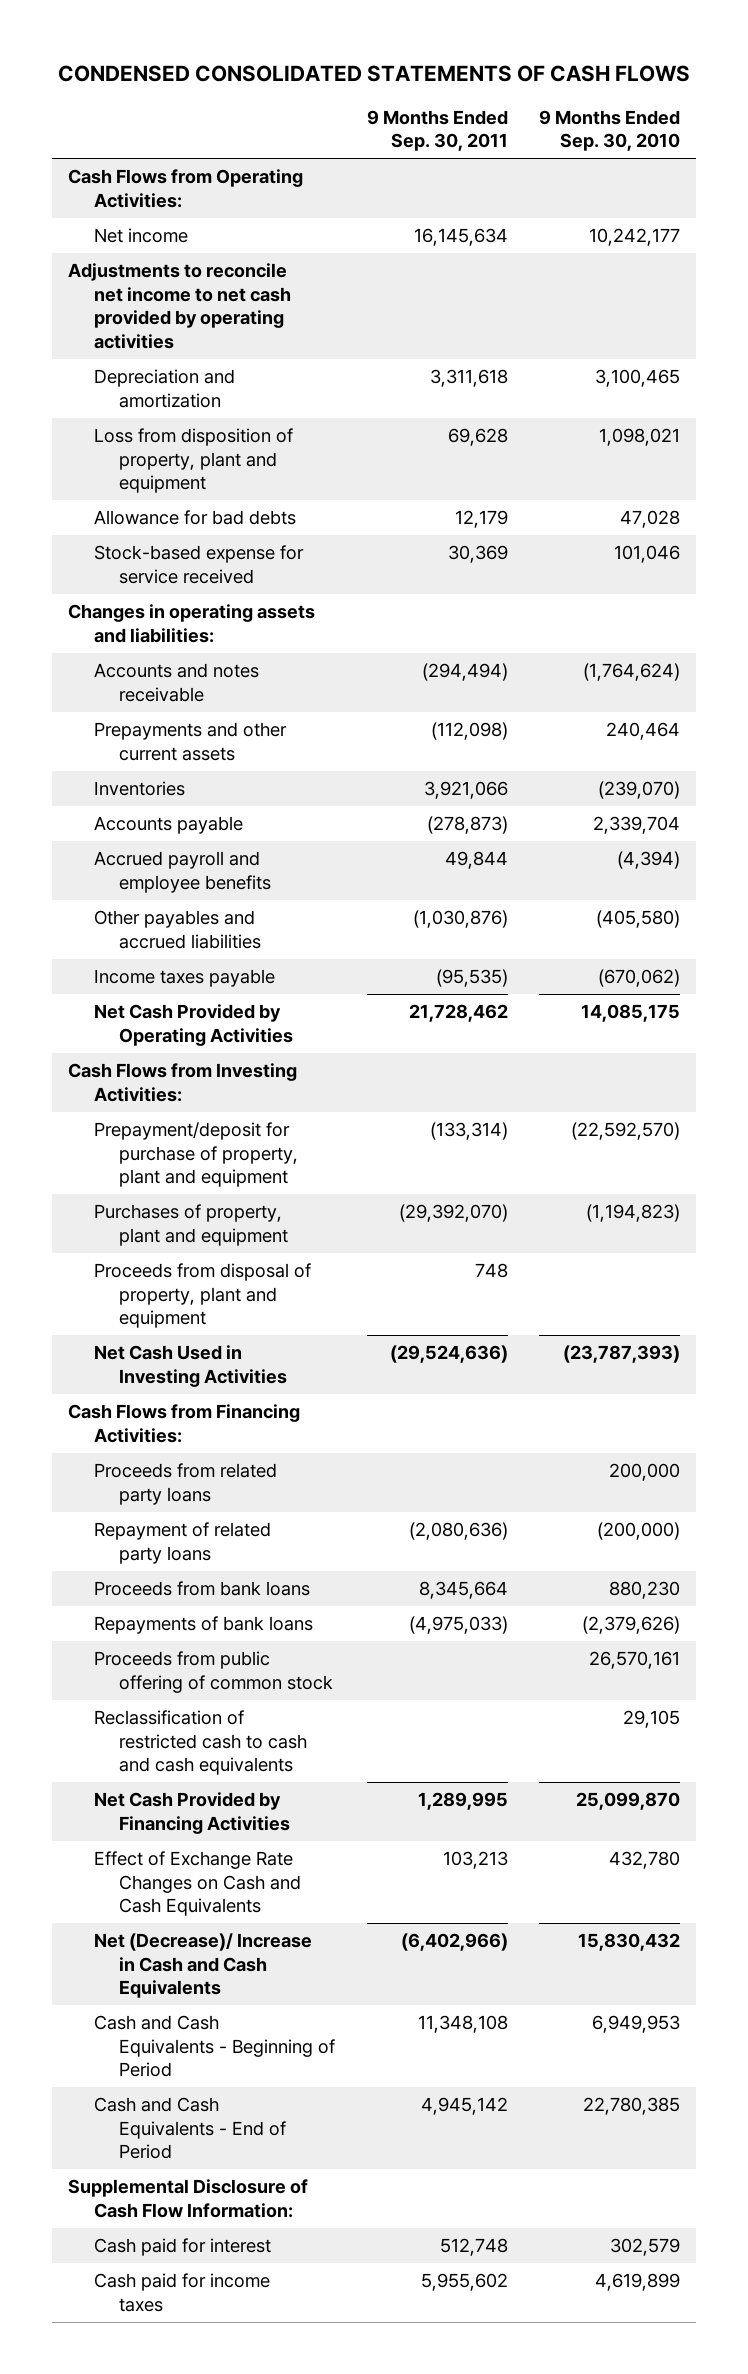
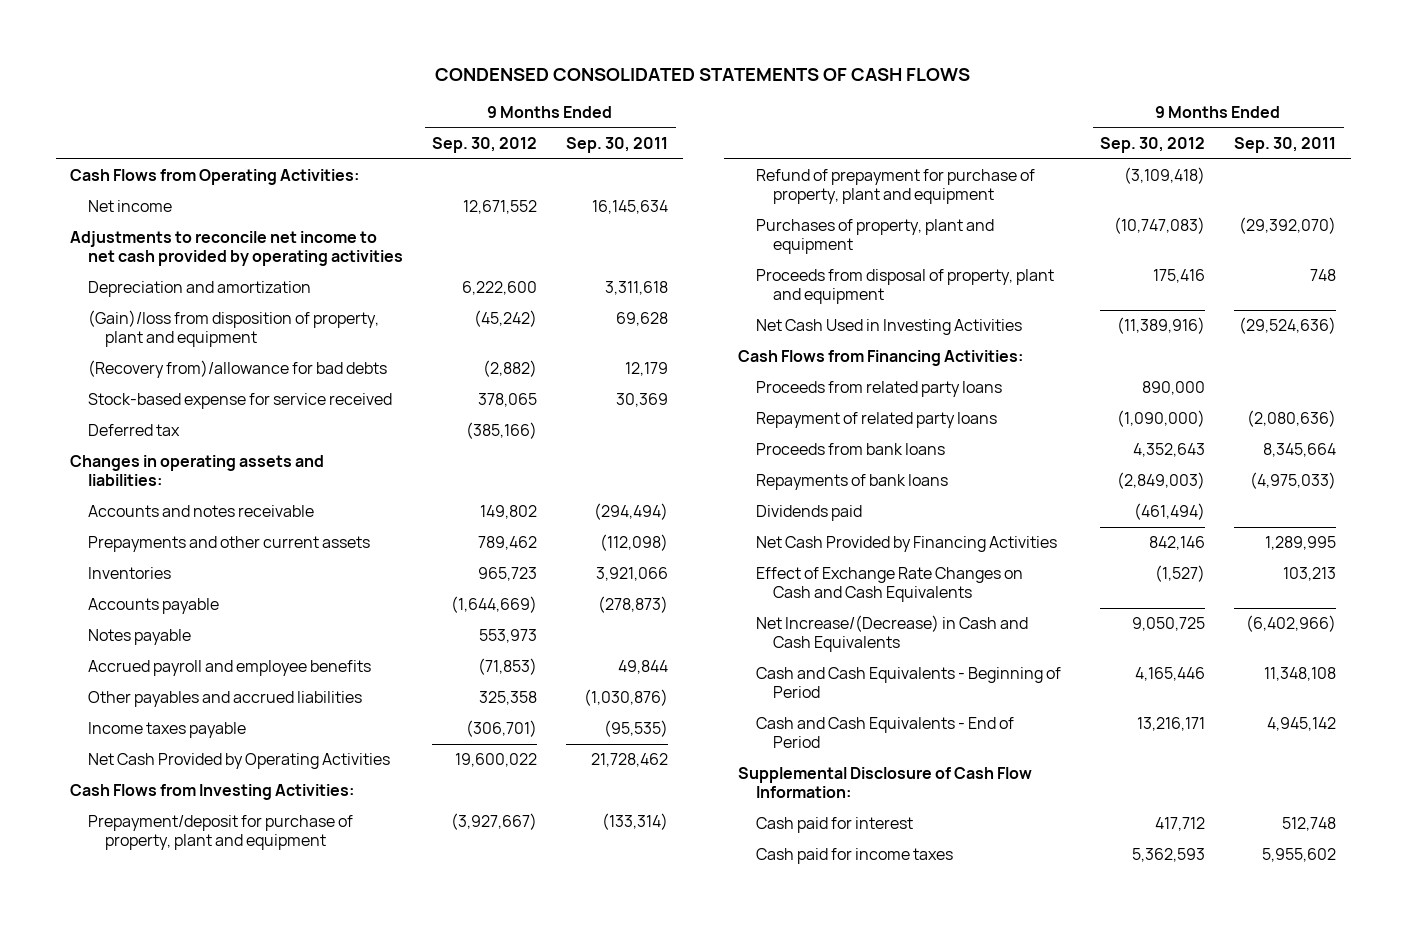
- | 9 Months Ended Sep. 30, 2011 | 9 Months Ended Sep. 30, 2010
+ | 9 Months Ended Sep. 30, 2012 | 9 Months Ended Sep. 30, 2011
- Loss from disposition of property, plant and equipment | 69,628 | 1,098,021
- Allowance for bad debts | 12,179 | 47,028
+ (Gain)/loss from disposition of property, plant and equipment | (45,242) | 69,628
+ (Recovery from)/allowance for bad debts | (2,882) | 12,179
+ Deferred tax | (385,166) |
+ Notes payable | 553,973 |
+ Refund of prepayment for purchase of property, plant and equipment | (3,109,418) |
- Proceeds from public offering of common stock | | 26,570,161
- Reclassification of restricted cash to cash and cash equivalents | | 29,105
+ Dividends paid | (461,494) |
- Net (Decrease)/ Increase in Cash and Cash Equivalents | (6,402,966) | 15,830,432
+ Net Increase/(Decrease) in Cash and Cash Equivalents | 9,050,725 | (6,402,966)

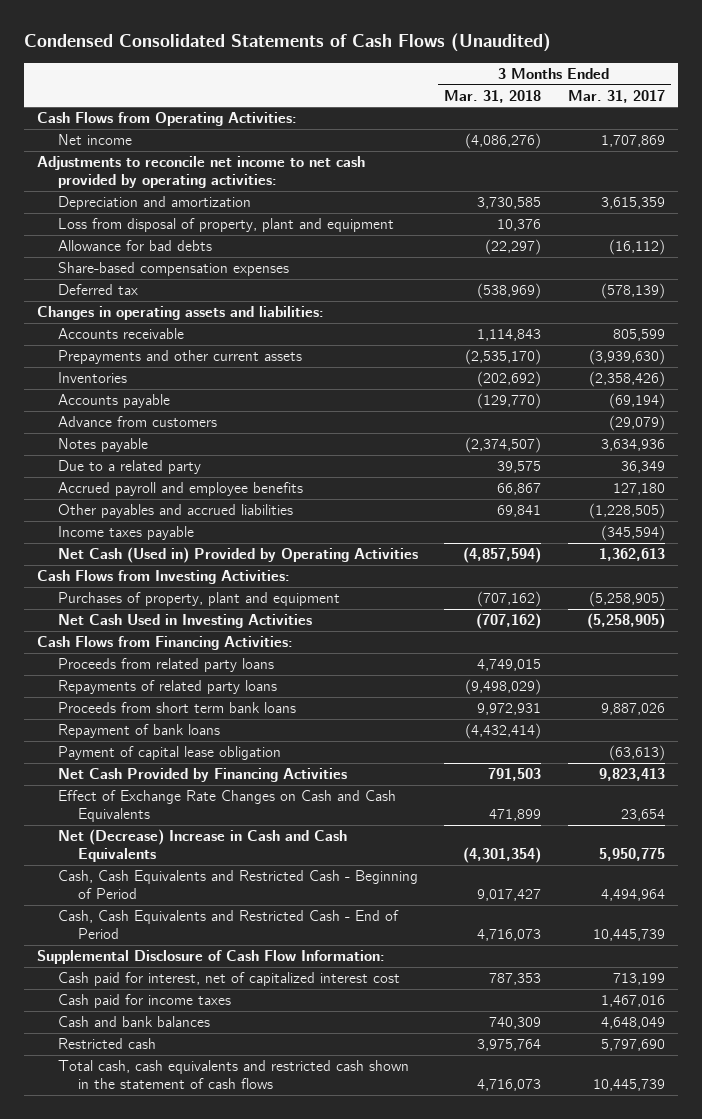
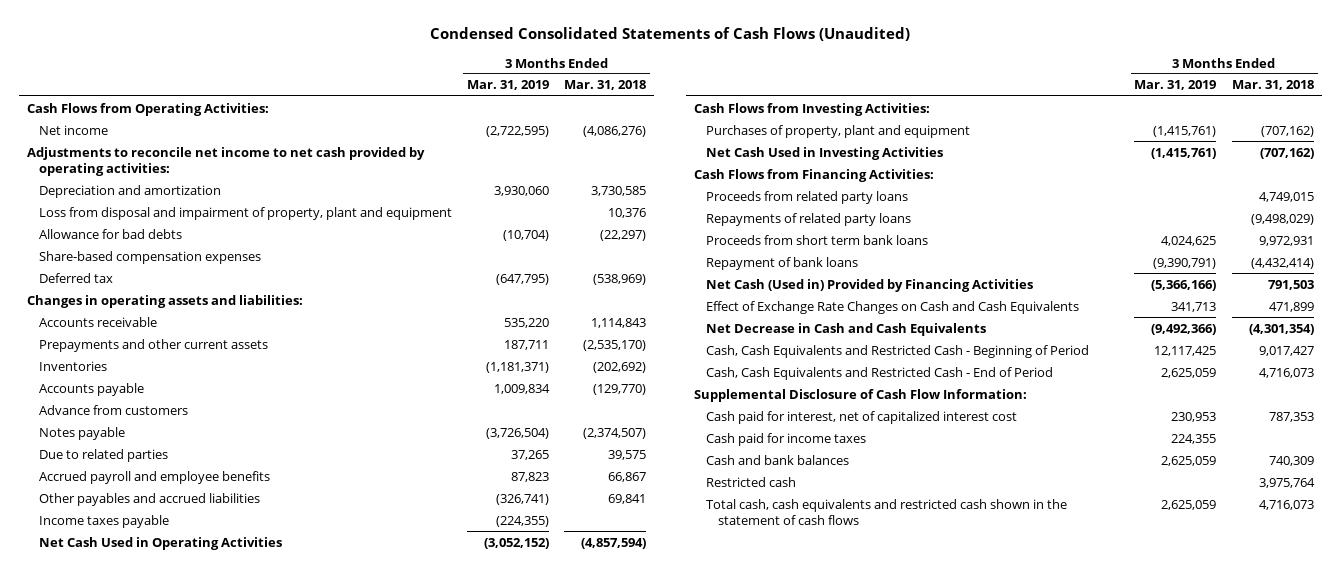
- | 3 Months Ended Mar. 31, 2018 | 3 Months Ended Mar. 31, 2017
+ | 3 Months Ended Mar. 31, 2019 | 3 Months Ended Mar. 31, 2018
- Loss from disposal of property, plant and equipment | 10,376 |
+ Loss from disposal and impairment of property, plant and equipment | | 10,376
- Due to a related party | 39,575 | 36,349
+ Due to related parties | 37,265 | 39,575
- Net Cash (Used in) Provided by Operating Activities | (4,857,594) | 1,362,613
+ Net Cash Used in Operating Activities | (3,052,152) | (4,857,594)
- Payment of capital lease obligation | | (63,613)
- Net Cash Provided by Financing Activities | 791,503 | 9,823,413
+ Net Cash (Used in) Provided by Financing Activities | (5,366,166) | 791,503
- Net (Decrease) Increase in Cash and Cash Equivalents | (4,301,354) | 5,950,775
+ Net Decrease in Cash and Cash Equivalents | (9,492,366) | (4,301,354)

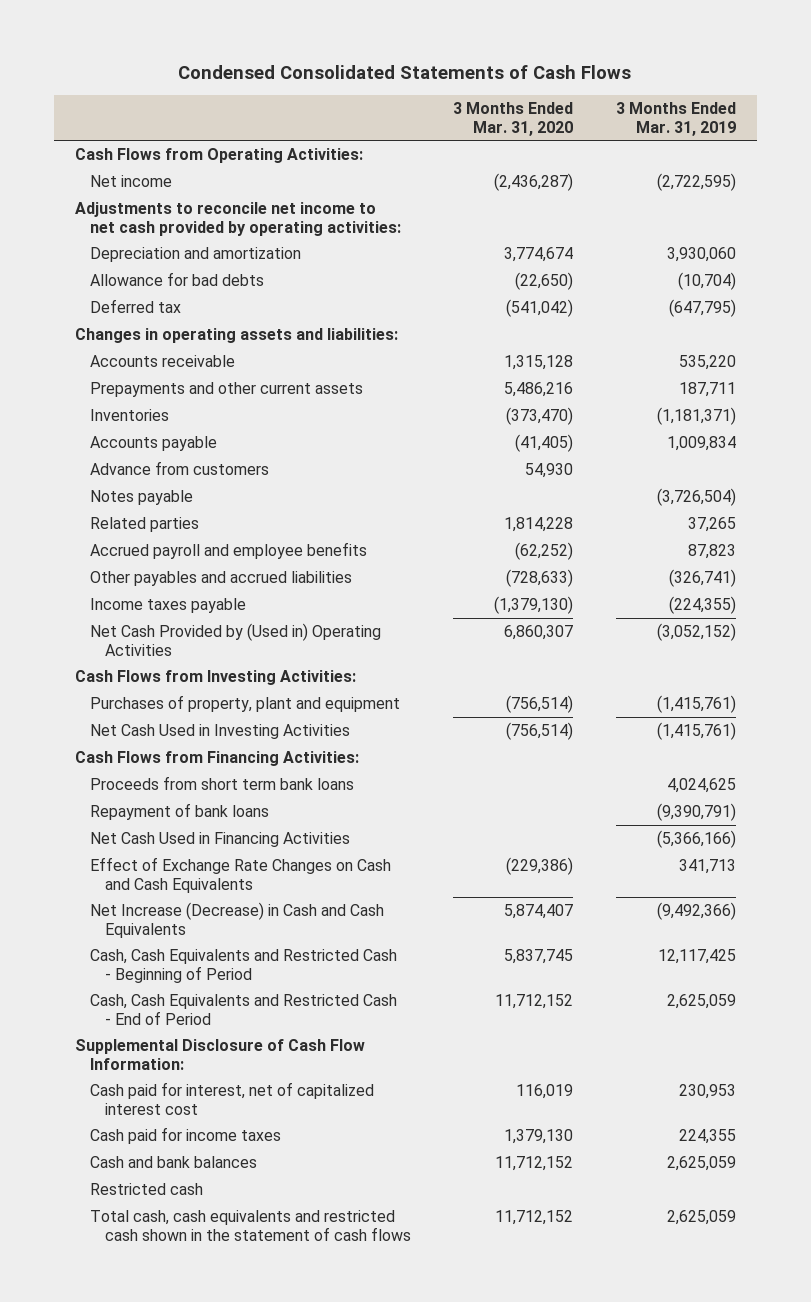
- Condensed Consolidated Statements of Cash Flows (Unaudited)
+ Condensed Consolidated Statements of Cash Flows
- | 3 Months Ended Mar. 31, 2019 | 3 Months Ended Mar. 31, 2018
+ | 3 Months Ended Mar. 31, 2020 | 3 Months Ended Mar. 31, 2019
- Loss from disposal and impairment of property, plant and equipment | | 10,376
- Share-based compensation expenses
- Due to related parties | 37,265 | 39,575
+ Related parties | 1,814,228 | 37,265
- Net Cash Used in Operating Activities | (3,052,152) | (4,857,594)
+ Net Cash Provided by (Used in) Operating Activities | 6,860,307 | (3,052,152)
- Proceeds from related party loans | | 4,749,015
- Repayments of related party loans | | (9,498,029)
- Net Cash (Used in) Provided by Financing Activities | (5,366,166) | 791,503
+ Net Cash Used in Financing Activities | | (5,366,166)
- Net Decrease in Cash and Cash Equivalents | (9,492,366) | (4,301,354)
+ Net Increase (Decrease) in Cash and Cash Equivalents | 5,874,407 | (9,492,366)

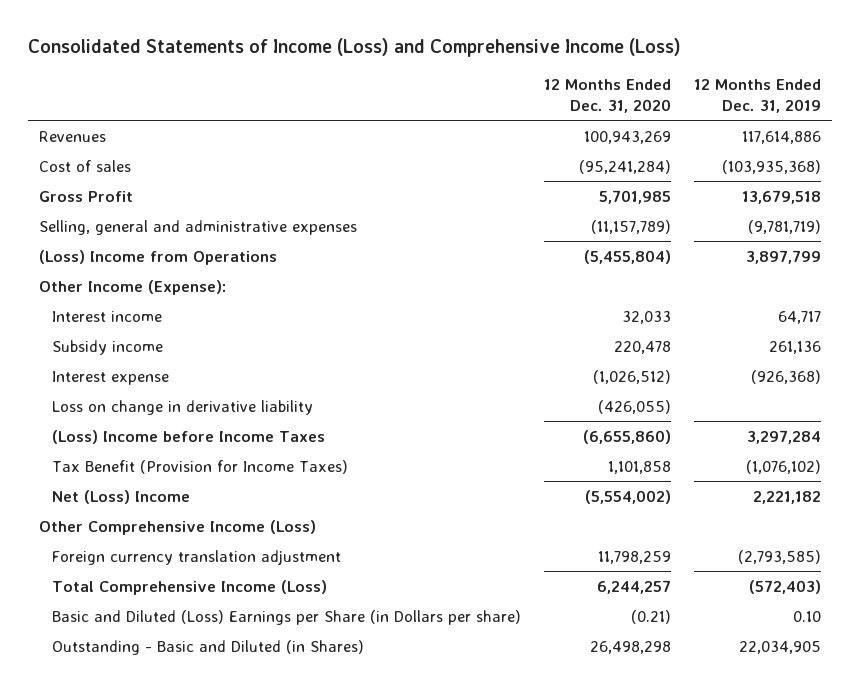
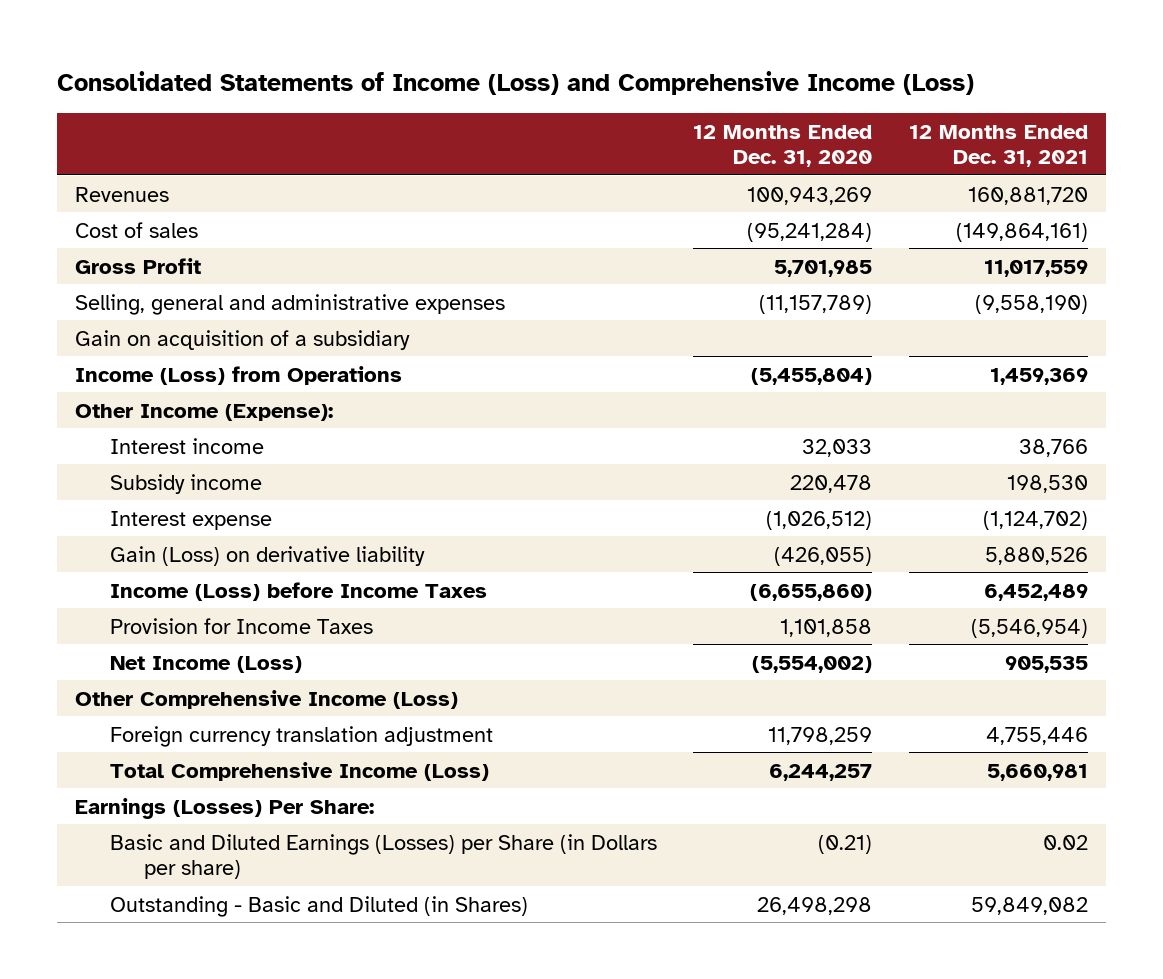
- | 12 Months Ended Dec. 31, 2020 | 12 Months Ended Dec. 31, 2019
+ | 12 Months Ended Dec. 31, 2020 | 12 Months Ended Dec. 31, 2021
- (Loss) Income from Operations | (5,455,804) | 3,897,799
+ Gain on acquisition of a subsidiary
+ Income (Loss) from Operations | (5,455,804) | 1,459,369
- Loss on change in derivative liability | (426,055) |
- (Loss) Income before Income Taxes | (6,655,860) | 3,297,284
- Tax Benefit (Provision for Income Taxes) | 1,101,858 | (1,076,102)
- Net (Loss) Income | (5,554,002) | 2,221,182
+ Gain (Loss) on derivative liability | (426,055) | 5,880,526
+ Income (Loss) before Income Taxes | (6,655,860) | 6,452,489
+ Provision for Income Taxes | 1,101,858 | (5,546,954)
+ Net Income (Loss) | (5,554,002) | 905,535
- Basic and Diluted (Loss) Earnings per Share (in Dollars per share) | (0.21) | 0.10
+ Earnings (Losses) Per Share:
+ Basic and Diluted Earnings (Losses) per Share (in Dollars per share) | (0.21) | 0.02

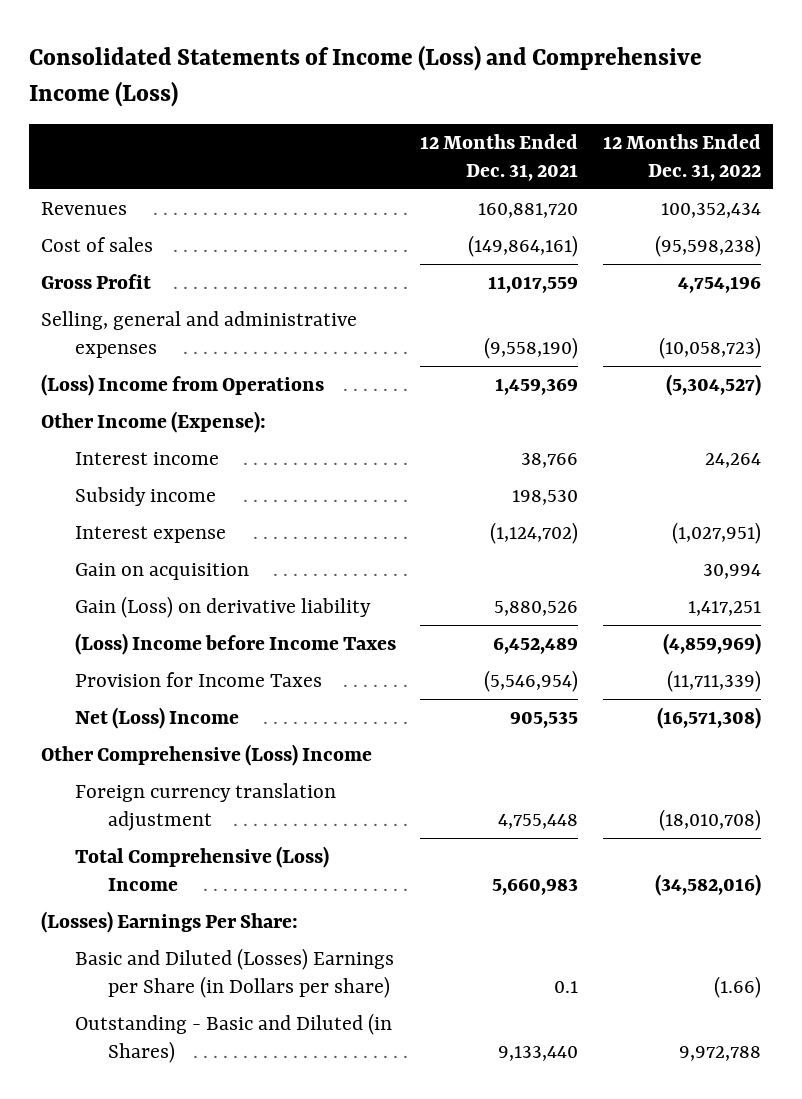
- | 12 Months Ended Dec. 31, 2020 | 12 Months Ended Dec. 31, 2021
+ | 12 Months Ended Dec. 31, 2021 | 12 Months Ended Dec. 31, 2022
- Gain on acquisition of a subsidiary
- Income (Loss) from Operations | (5,455,804) | 1,459,369
+ (Loss) Income from Operations | 1,459,369 | (5,304,527)
+ Gain on acquisition | | 30,994
- Income (Loss) before Income Taxes | (6,655,860) | 6,452,489
+ (Loss) Income before Income Taxes | 6,452,489 | (4,859,969)
- Net Income (Loss) | (5,554,002) | 905,535
- Other Comprehensive Income (Loss)
- Foreign currency translation adjustment | 11,798,259 | 4,755,446
- Total Comprehensive Income (Loss) | 6,244,257 | 5,660,981
- Earnings (Losses) Per Share:
- Basic and Diluted Earnings (Losses) per Share (in Dollars per share) | (0.21) | 0.02
- Outstanding - Basic and Diluted (in Shares) | 26,498,298 | 59,849,082
+ Net (Loss) Income | 905,535 | (16,571,308)
+ Other Comprehensive (Loss) Income
+ Foreign currency translation adjustment | 4,755,448 | (18,010,708)
+ Total Comprehensive (Loss) Income | 5,660,983 | (34,582,016)
+ (Losses) Earnings Per Share:
+ Basic and Diluted (Losses) Earnings per Share (in Dollars per share) | 0.1 | (1.66)
+ Outstanding - Basic and Diluted (in Shares) | 9,133,440 | 9,972,788

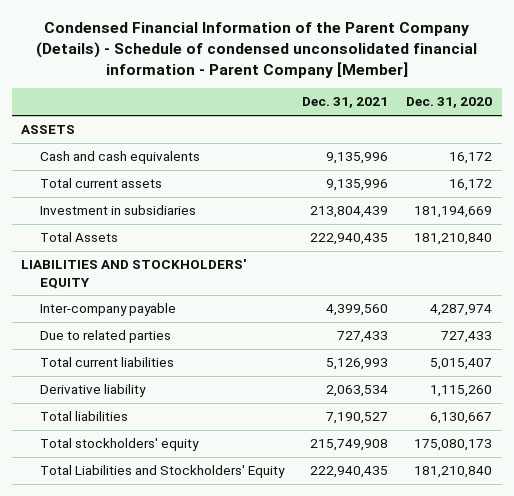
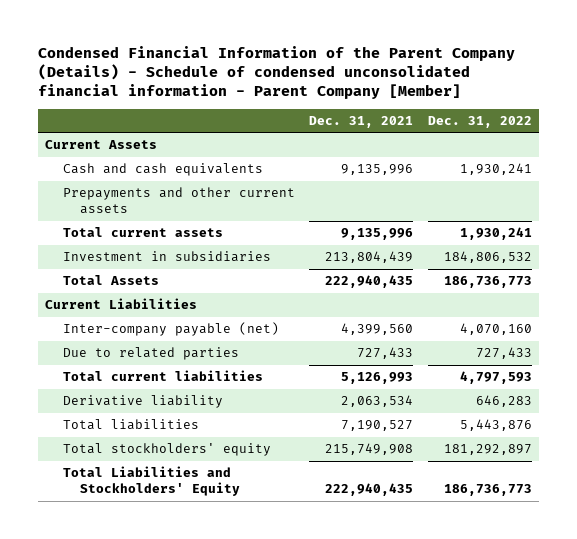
- | Dec. 31, 2021 | Dec. 31, 2020
+ | Dec. 31, 2021 | Dec. 31, 2022
- ASSETS
+ Current Assets
+ Prepayments and other current assets
- LIABILITIES AND STOCKHOLDERS' EQUITY
- Inter-company payable | 4,399,560 | 4,287,974
+ Current Liabilities
+ Inter-company payable (net) | 4,399,560 | 4,070,160

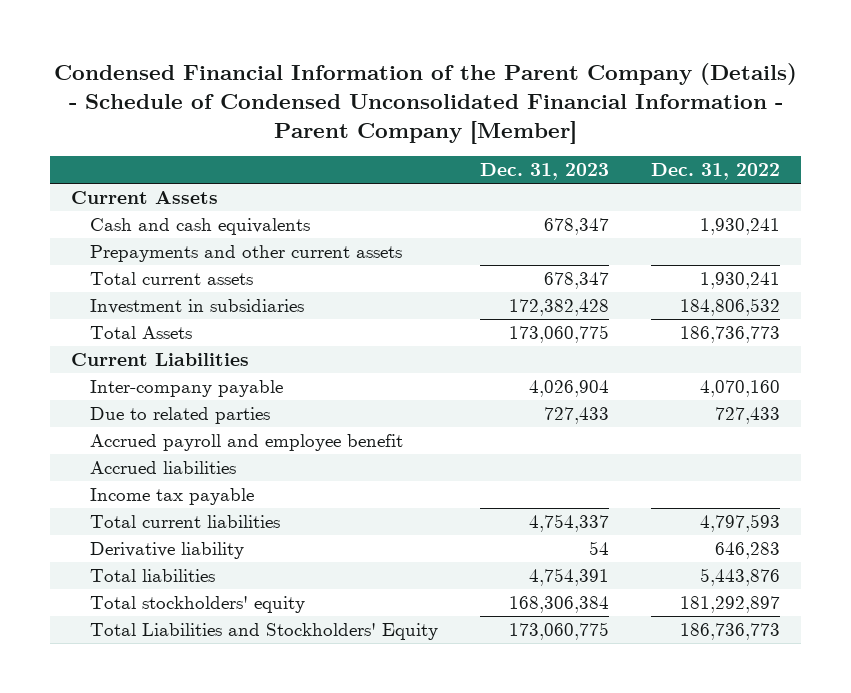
- Condensed Financial Information of the Parent Company (Details) - Schedule of condensed unconsolidated financial information - Parent Company [Member]
+ Condensed Financial Information of the Parent Company (Details) - Schedule of Condensed Unconsolidated Financial Information - Parent Company [Member]
- | Dec. 31, 2021 | Dec. 31, 2022
+ | Dec. 31, 2023 | Dec. 31, 2022
- Inter-company payable (net) | 4,399,560 | 4,070,160
+ Inter-company payable | 4,026,904 | 4,070,160
+ Accrued payroll and employee benefit
+ Accrued liabilities
+ Income tax payable

